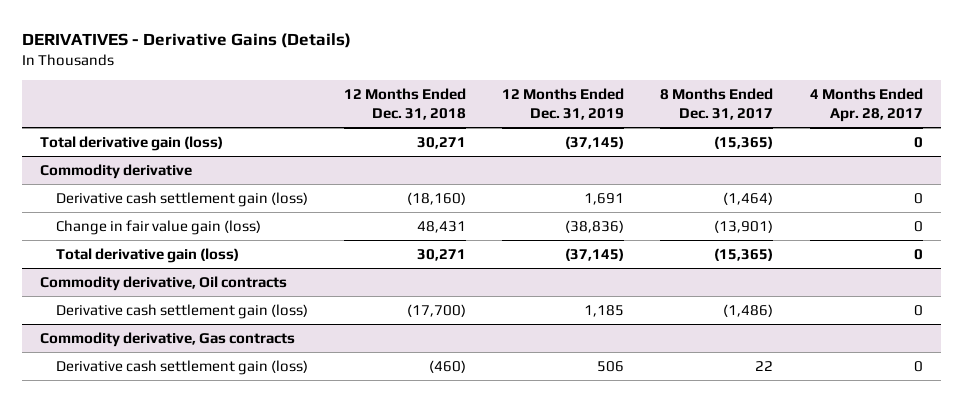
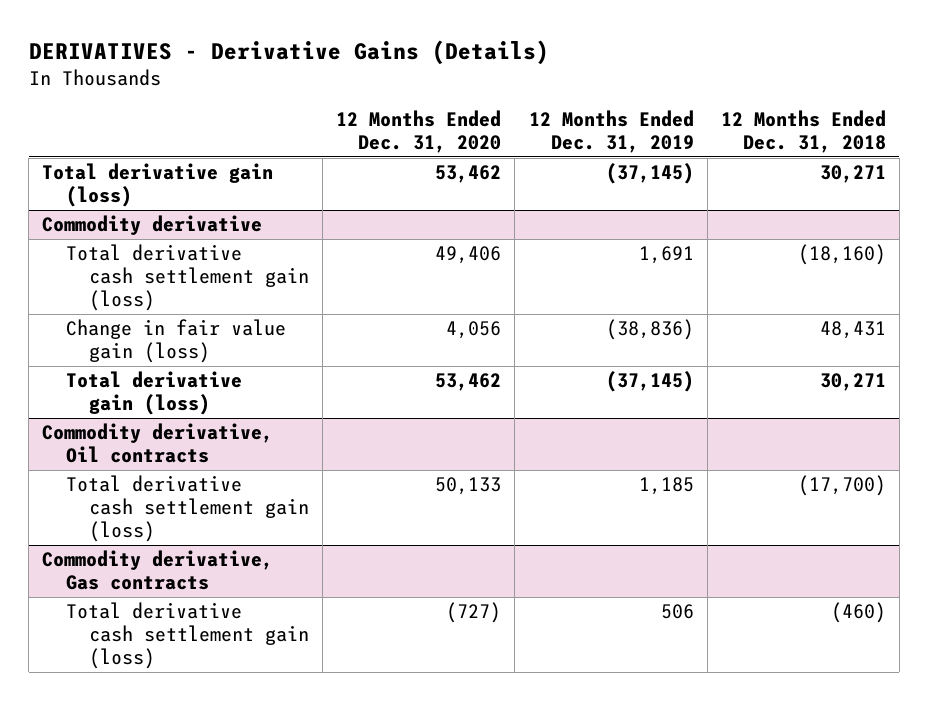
- | 12 Months Ended Dec. 31, 2018 | 12 Months Ended Dec. 31, 2019 | 8 Months Ended Dec. 31, 2017 | 4 Months Ended Apr. 28, 2017
+ | 12 Months Ended Dec. 31, 2020 | 12 Months Ended Dec. 31, 2019 | 12 Months Ended Dec. 31, 2018
@ Commodity derivative
- Derivative cash settlement gain (loss) | (18,160) | 1,691 | (1,464) | 0
+ Total derivative cash settlement gain (loss) | 49,406 | 1,691 | (18,160)
@ Commodity derivative, Oil contracts
- Derivative cash settlement gain (loss) | (17,700) | 1,185 | (1,486) | 0
+ Total derivative cash settlement gain (loss) | 50,133 | 1,185 | (17,700)
@ Commodity derivative, Gas contracts
- Derivative cash settlement gain (loss) | (460) | 506 | 22 | 0
+ Total derivative cash settlement gain (loss) | (727) | 506 | (460)

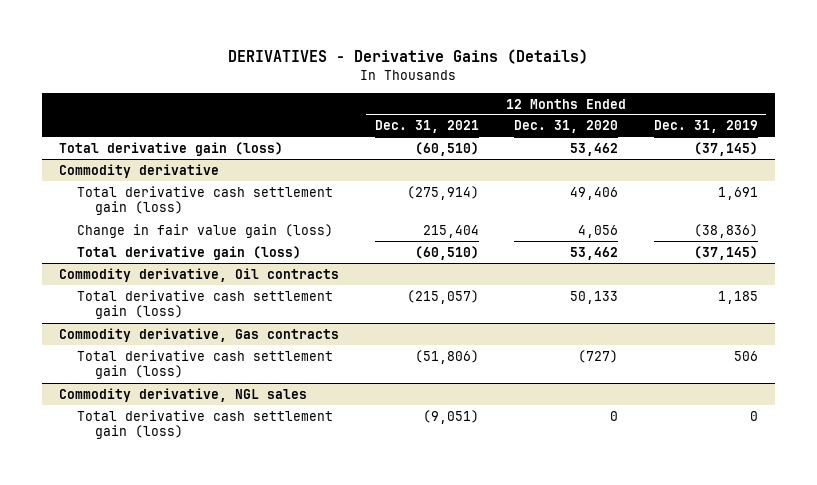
- | 12 Months Ended Dec. 31, 2020 | 12 Months Ended Dec. 31, 2019 | 12 Months Ended Dec. 31, 2018
+ | 12 Months Ended Dec. 31, 2021 | 12 Months Ended Dec. 31, 2020 | 12 Months Ended Dec. 31, 2019
+ Commodity derivative, NGL sales
+ Total derivative cash settlement gain (loss) | (9,051) | 0 | 0

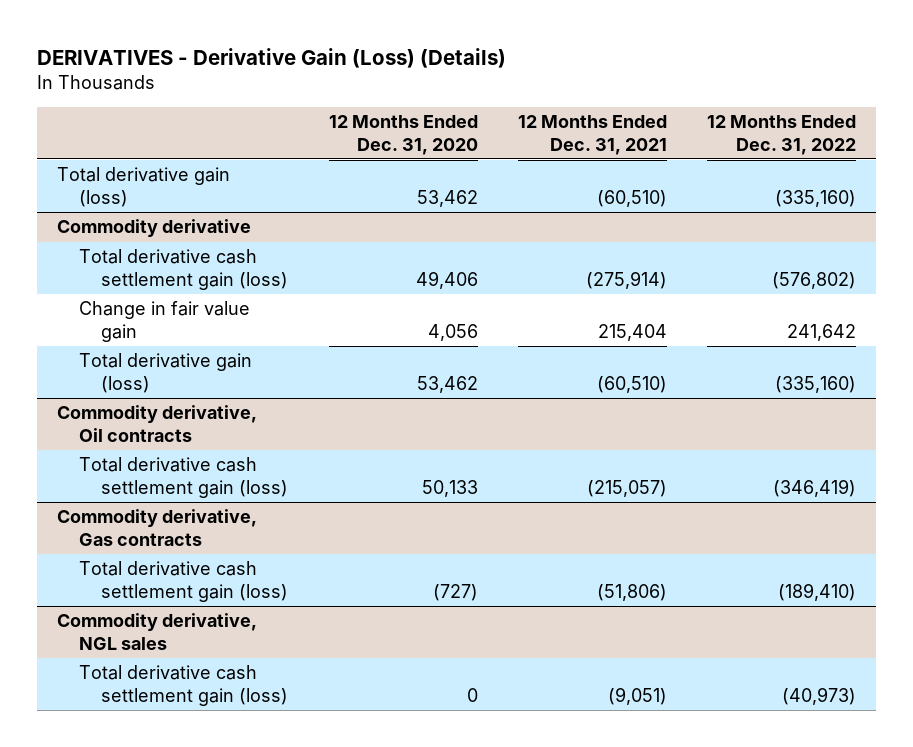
- DERIVATIVES - Derivative Gains (Details)
+ DERIVATIVES - Derivative Gain (Loss) (Details)
- | 12 Months Ended Dec. 31, 2021 | 12 Months Ended Dec. 31, 2020 | 12 Months Ended Dec. 31, 2019
+ | 12 Months Ended Dec. 31, 2020 | 12 Months Ended Dec. 31, 2021 | 12 Months Ended Dec. 31, 2022
@ Commodity derivative
- Change in fair value gain (loss) | 215,404 | 4,056 | (38,836)
+ Change in fair value gain | 4,056 | 215,404 | 241,642

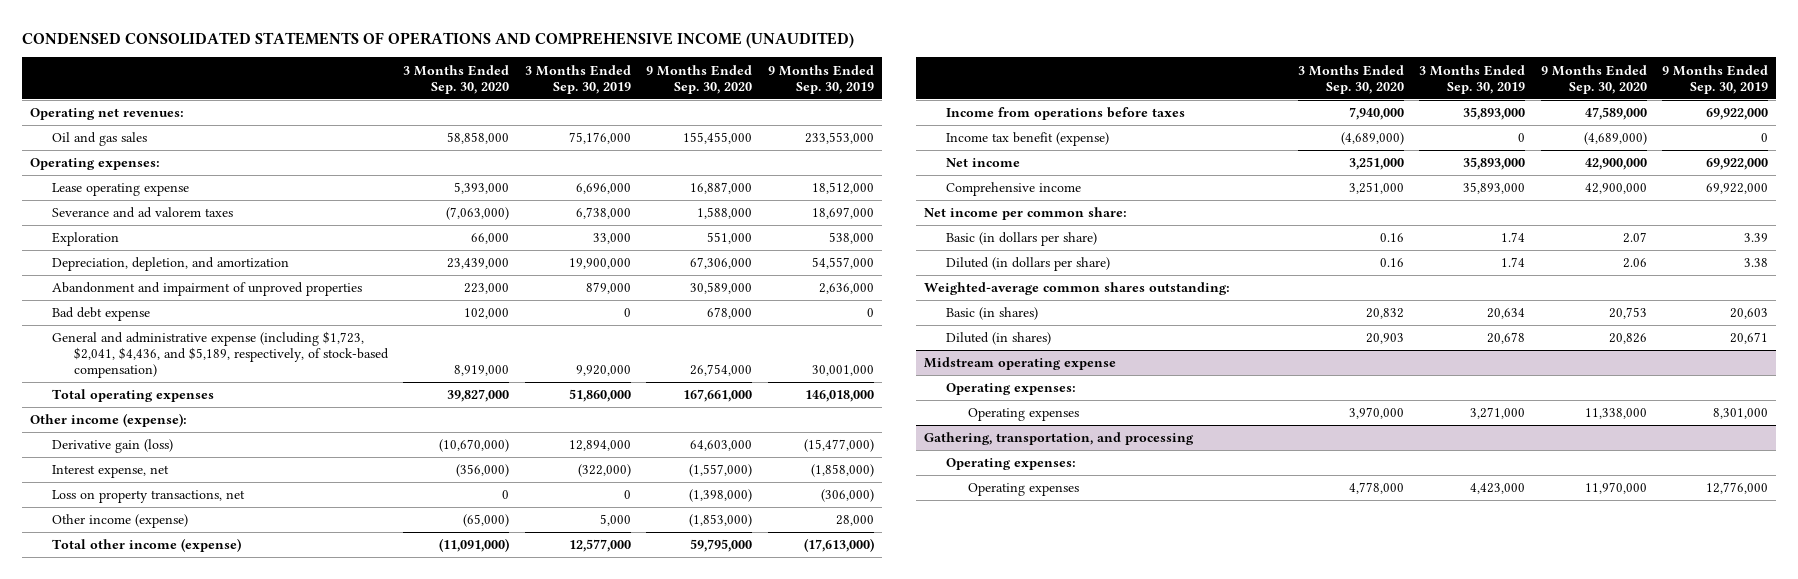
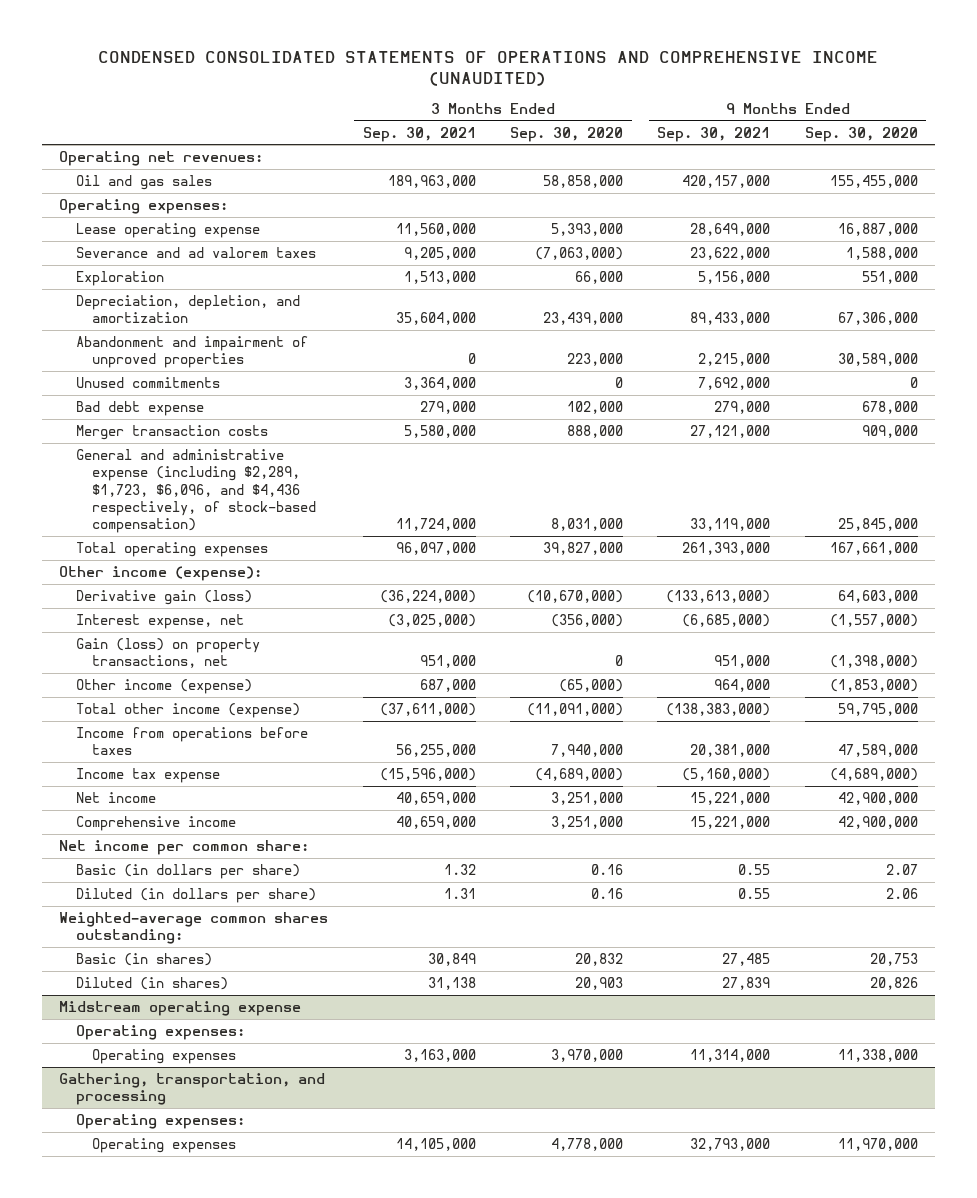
- | 3 Months Ended Sep. 30, 2020 | 3 Months Ended Sep. 30, 2019 | 9 Months Ended Sep. 30, 2020 | 9 Months Ended Sep. 30, 2019
+ | 3 Months Ended Sep. 30, 2021 | 3 Months Ended Sep. 30, 2020 | 9 Months Ended Sep. 30, 2021 | 9 Months Ended Sep. 30, 2020
+ Unused commitments | 3,364,000 | 0 | 7,692,000 | 0
- General and administrative expense (including $1,723, $2,041, $4,436, and $5,189, respectively, of stock-based compensation) | 8,919,000 | 9,920,000 | 26,754,000 | 30,001,000
+ Merger transaction costs | 5,580,000 | 888,000 | 27,121,000 | 909,000
+ General and administrative expense (including $2,289, $1,723, $6,096, and $4,436 respectively, of stock-based compensation) | 11,724,000 | 8,031,000 | 33,119,000 | 25,845,000
- Loss on property transactions, net | 0 | 0 | (1,398,000) | (306,000)
+ Gain (loss) on property transactions, net | 951,000 | 0 | 951,000 | (1,398,000)
- Income tax benefit (expense) | (4,689,000) | 0 | (4,689,000) | 0
+ Income tax expense | (15,596,000) | (4,689,000) | (5,160,000) | (4,689,000)

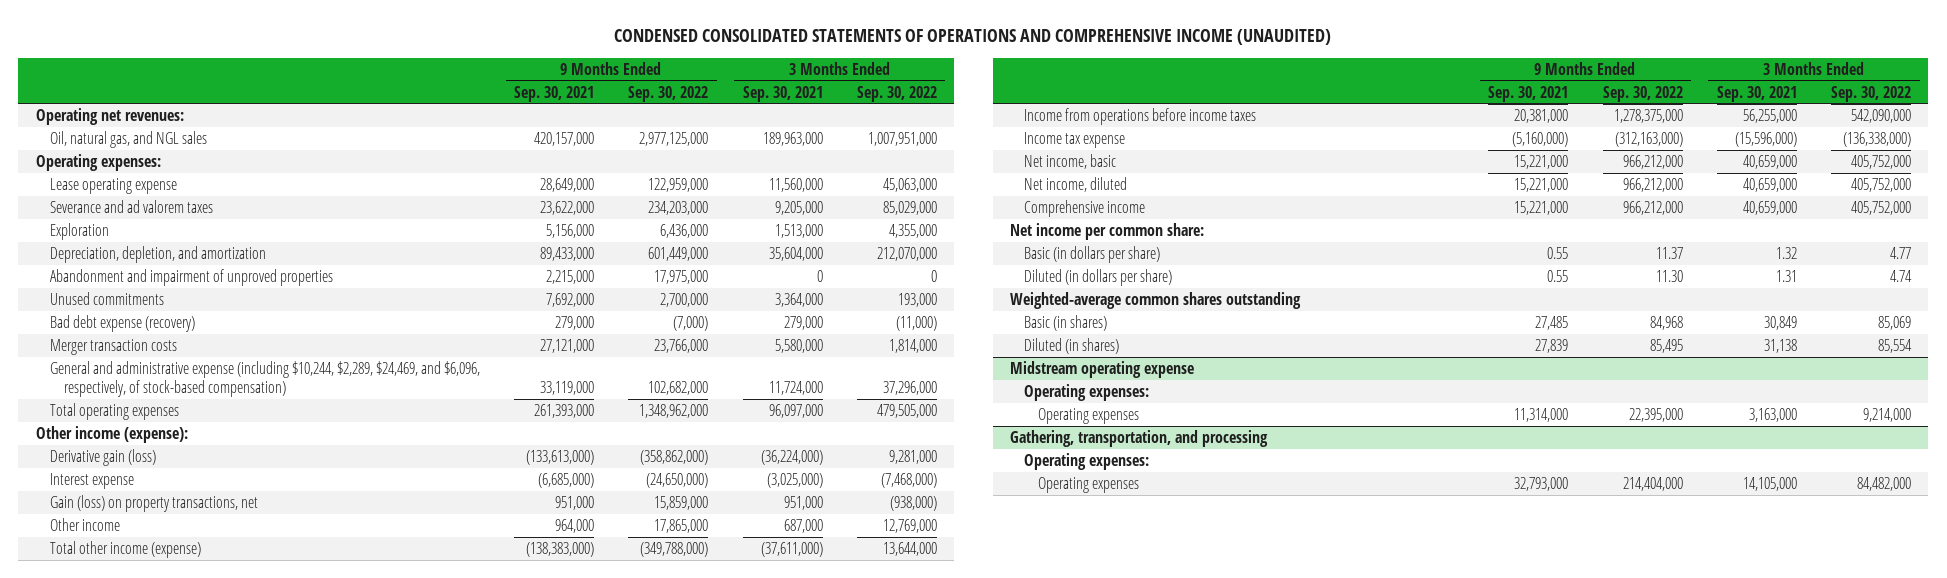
- | 3 Months Ended Sep. 30, 2021 | 3 Months Ended Sep. 30, 2020 | 9 Months Ended Sep. 30, 2021 | 9 Months Ended Sep. 30, 2020
+ | 9 Months Ended Sep. 30, 2021 | 9 Months Ended Sep. 30, 2022 | 3 Months Ended Sep. 30, 2021 | 3 Months Ended Sep. 30, 2022
- Oil and gas sales | 189,963,000 | 58,858,000 | 420,157,000 | 155,455,000
+ Oil, natural gas, and NGL sales | 420,157,000 | 2,977,125,000 | 189,963,000 | 1,007,951,000
- Bad debt expense | 279,000 | 102,000 | 279,000 | 678,000
+ Bad debt expense (recovery) | 279,000 | (7,000) | 279,000 | (11,000)
- General and administrative expense (including $2,289, $1,723, $6,096, and $4,436 respectively, of stock-based compensation) | 11,724,000 | 8,031,000 | 33,119,000 | 25,845,000
+ General and administrative expense (including $10,244, $2,289, $24,469, and $6,096, respectively, of stock-based compensation) | 33,119,000 | 102,682,000 | 11,724,000 | 37,296,000
- Interest expense, net | (3,025,000) | (356,000) | (6,685,000) | (1,557,000)
+ Interest expense | (6,685,000) | (24,650,000) | (3,025,000) | (7,468,000)
- Other income (expense) | 687,000 | (65,000) | 964,000 | (1,853,000)
+ Other income | 964,000 | 17,865,000 | 687,000 | 12,769,000
- Income from operations before taxes | 56,255,000 | 7,940,000 | 20,381,000 | 47,589,000
+ Income from operations before income taxes | 20,381,000 | 1,278,375,000 | 56,255,000 | 542,090,000
- Net income | 40,659,000 | 3,251,000 | 15,221,000 | 42,900,000
+ Net income, basic | 15,221,000 | 966,212,000 | 40,659,000 | 405,752,000
+ Net income, diluted | 15,221,000 | 966,212,000 | 40,659,000 | 405,752,000
- Weighted-average common shares outstanding:
+ Weighted-average common shares outstanding

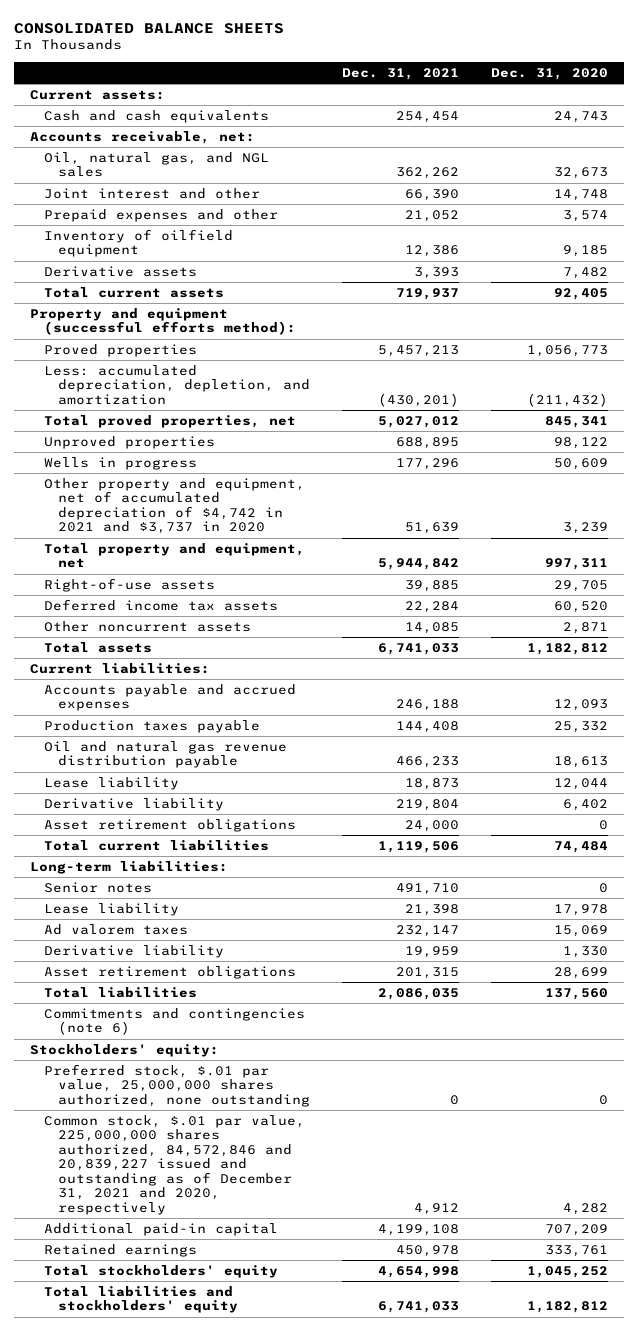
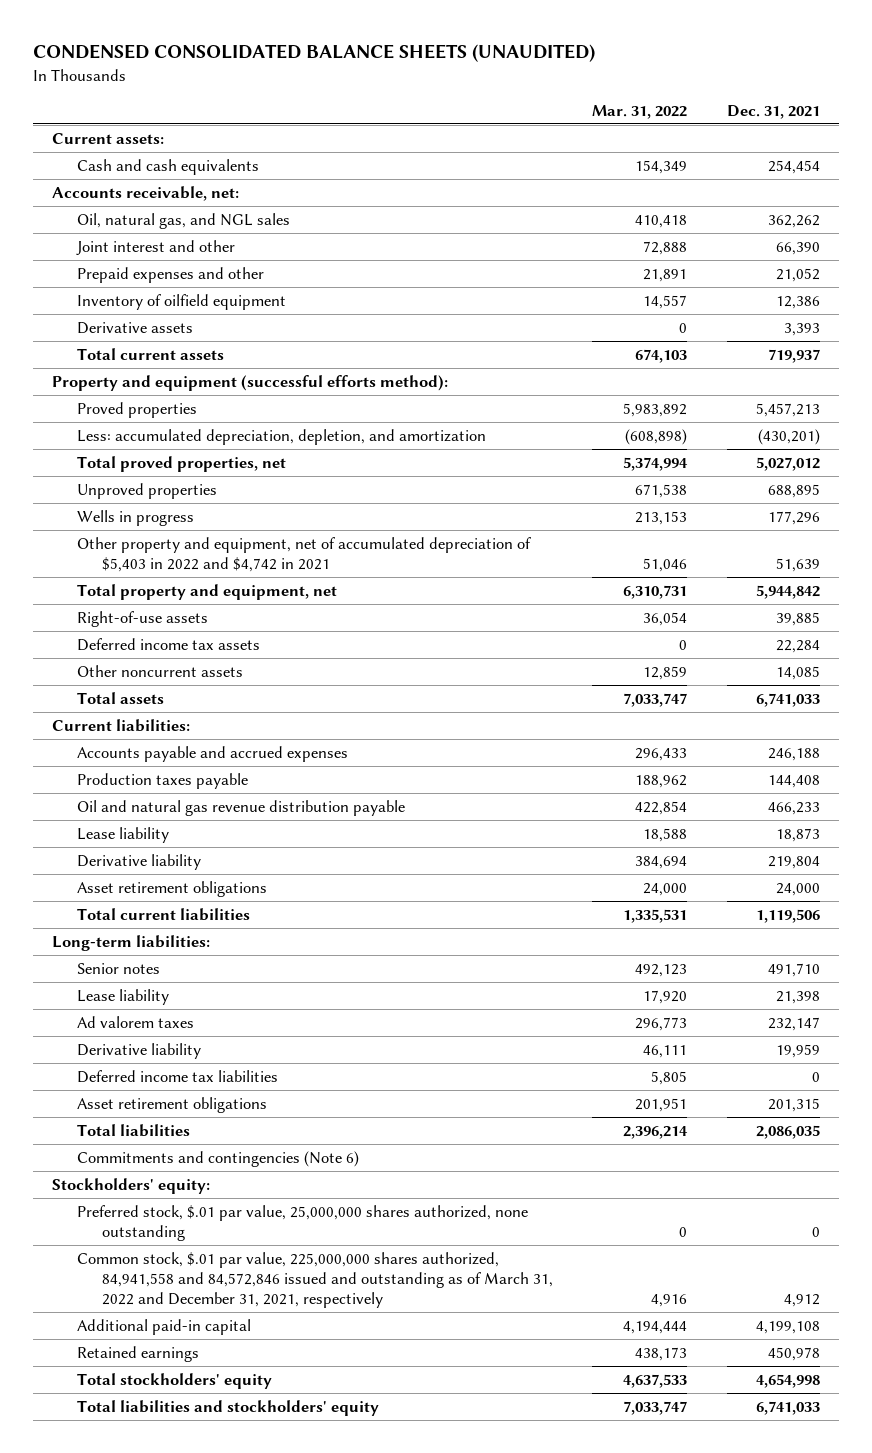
- CONSOLIDATED BALANCE SHEETS
+ CONDENSED CONSOLIDATED BALANCE SHEETS (UNAUDITED)
- | Dec. 31, 2021 | Dec. 31, 2020
+ | Mar. 31, 2022 | Dec. 31, 2021
- Other property and equipment, net of accumulated depreciation of $4,742 in 2021 and $3,737 in 2020 | 51,639 | 3,239
+ Other property and equipment, net of accumulated depreciation of $5,403 in 2022 and $4,742 in 2021 | 51,046 | 51,639
+ Deferred income tax liabilities | 5,805 | 0
- Commitments and contingencies (note 6)
+ Commitments and contingencies (Note 6)
- Common stock, $.01 par value, 225,000,000 shares authorized, 84,572,846 and 20,839,227 issued and outstanding as of December 31, 2021 and 2020, respectively | 4,912 | 4,282
+ Common stock, $.01 par value, 225,000,000 shares authorized, 84,941,558 and 84,572,846 issued and outstanding as of March 31, 2022 and December 31, 2021, respectively | 4,916 | 4,912

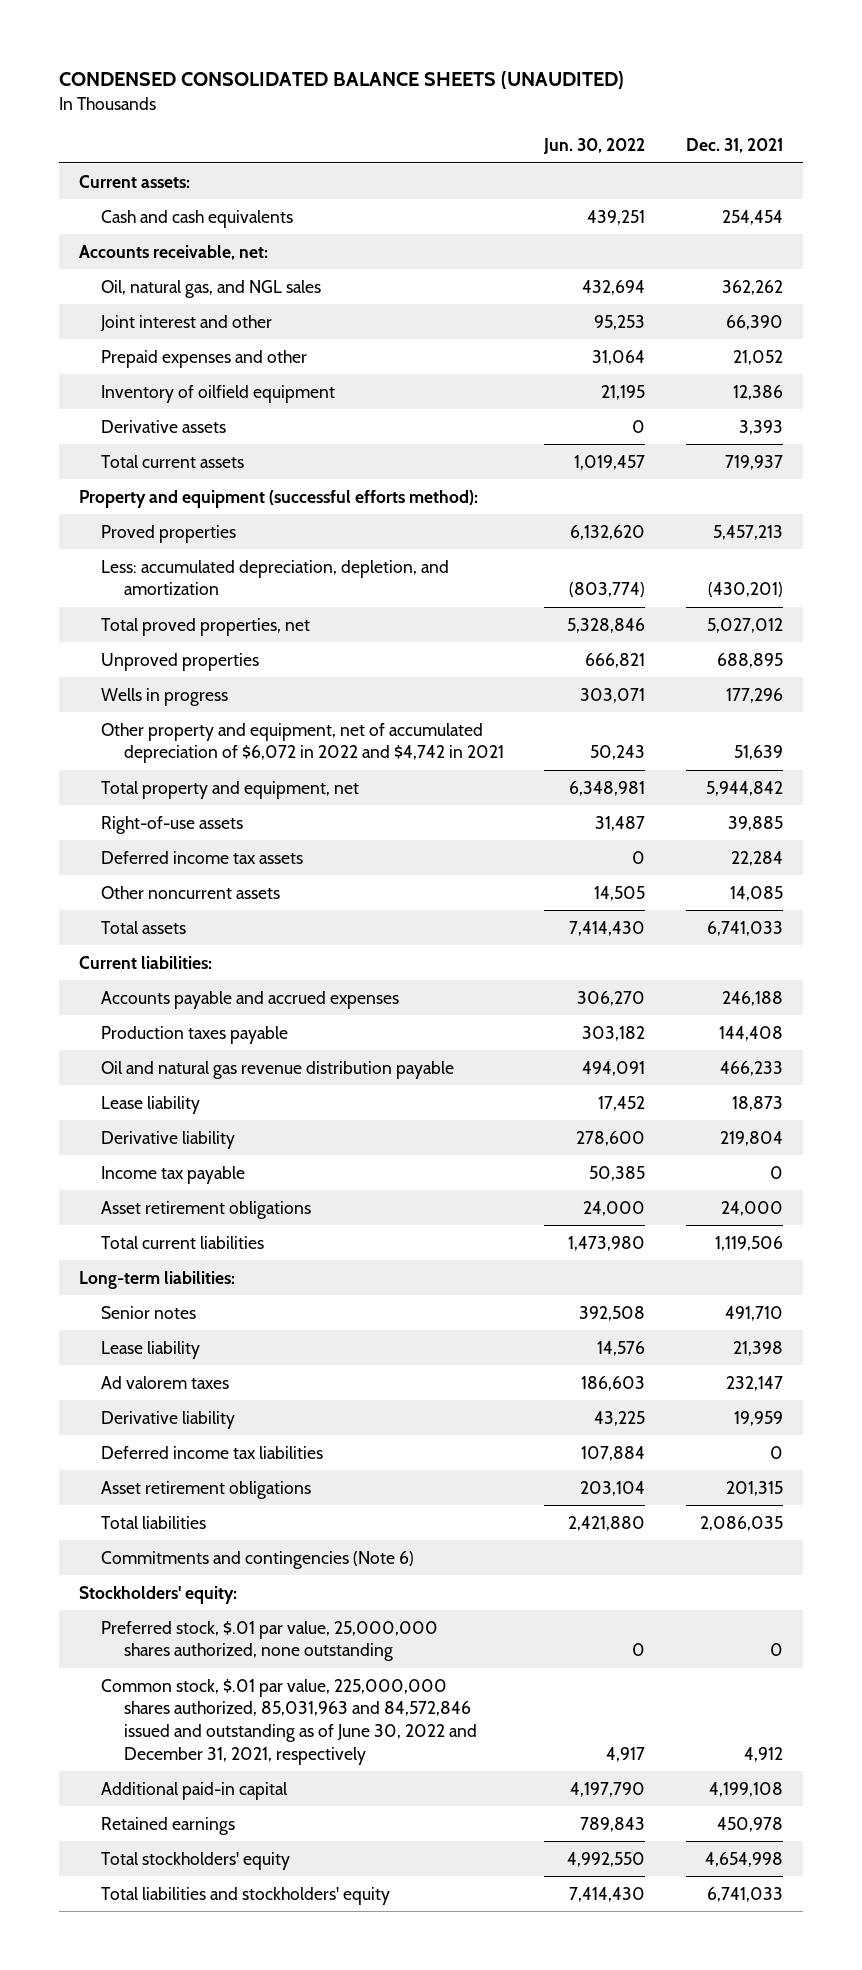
- | Mar. 31, 2022 | Dec. 31, 2021
+ | Jun. 30, 2022 | Dec. 31, 2021
- Other property and equipment, net of accumulated depreciation of $5,403 in 2022 and $4,742 in 2021 | 51,046 | 51,639
+ Other property and equipment, net of accumulated depreciation of $6,072 in 2022 and $4,742 in 2021 | 50,243 | 51,639
+ Income tax payable | 50,385 | 0
- Common stock, $.01 par value, 225,000,000 shares authorized, 84,941,558 and 84,572,846 issued and outstanding as of March 31, 2022 and December 31, 2021, respectively | 4,916 | 4,912
+ Common stock, $.01 par value, 225,000,000 shares authorized, 85,031,963 and 84,572,846 issued and outstanding as of June 30, 2022 and December 31, 2021, respectively | 4,917 | 4,912

